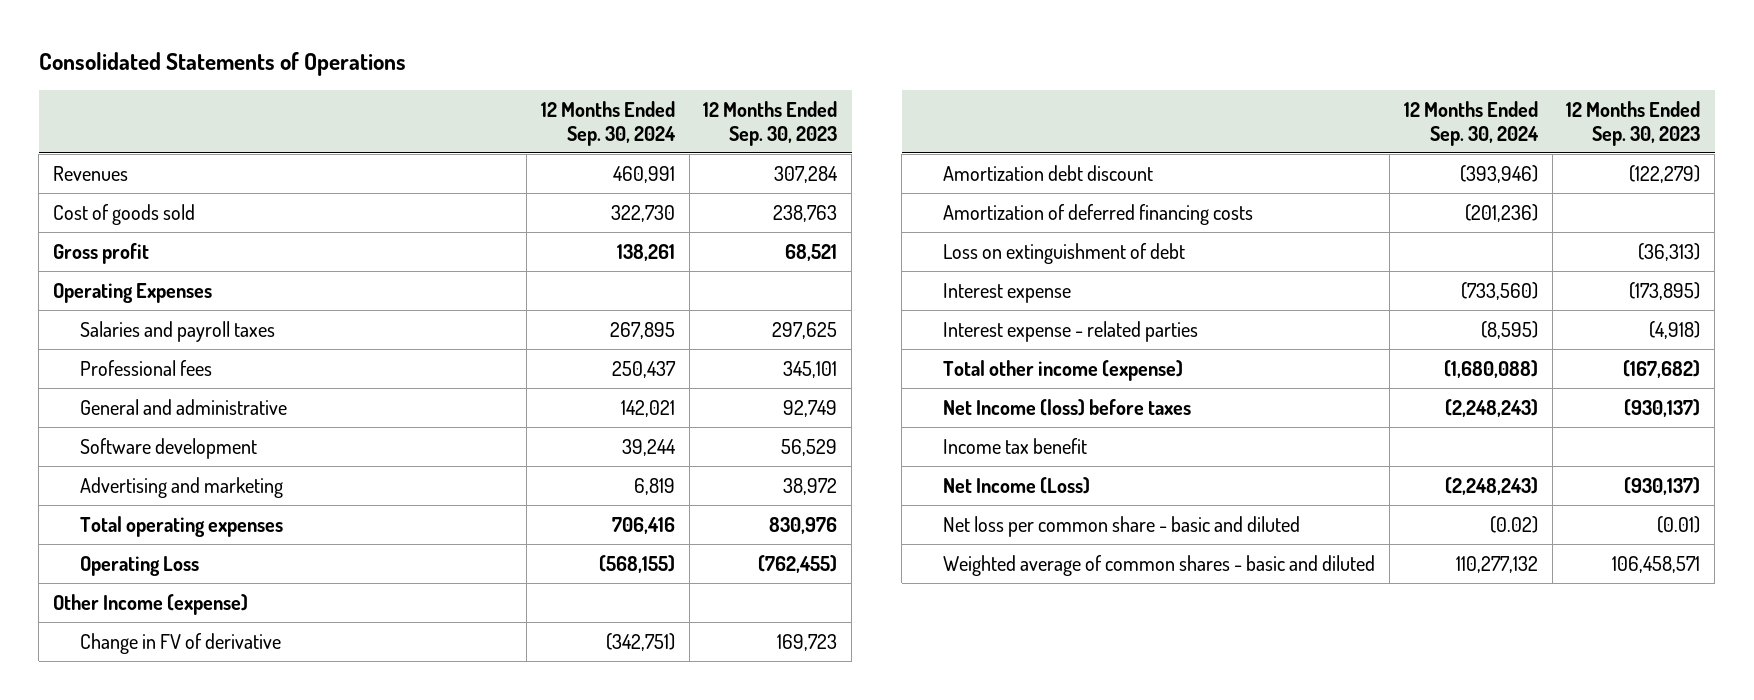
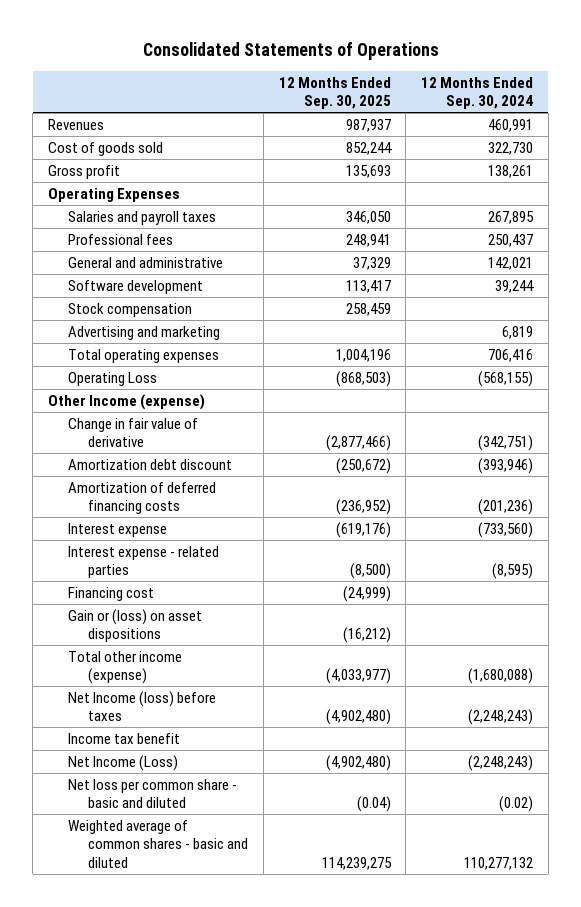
- | 12 Months Ended Sep. 30, 2024 | 12 Months Ended Sep. 30, 2023
+ | 12 Months Ended Sep. 30, 2025 | 12 Months Ended Sep. 30, 2024
+ Stock compensation | 258,459 |
- Change in FV of derivative | (342,751) | 169,723
+ Change in fair value of derivative | (2,877,466) | (342,751)
- Loss on extinguishment of debt | | (36,313)
+ Financing cost | (24,999) |
+ Gain or (loss) on asset dispositions | (16,212) |

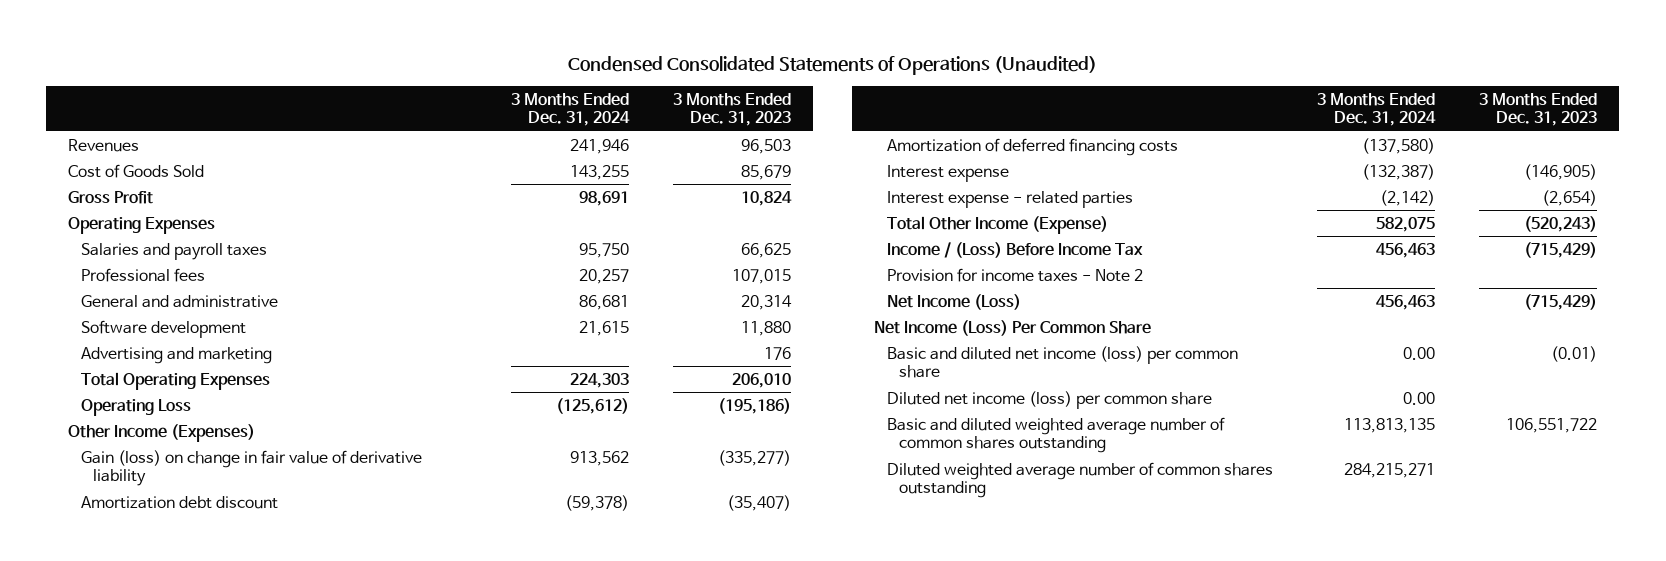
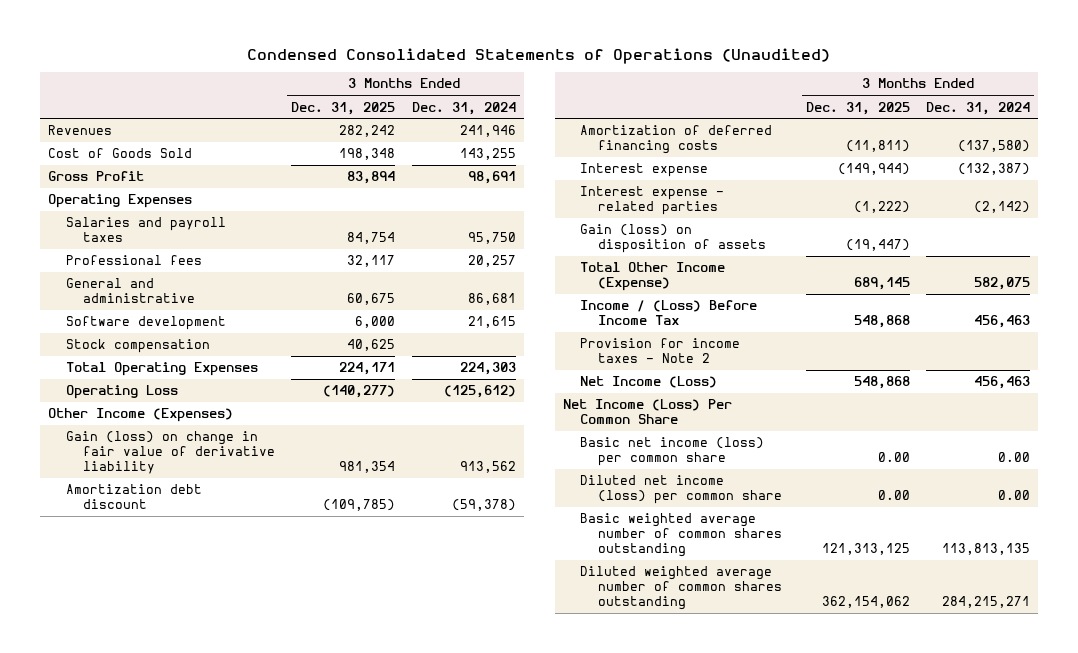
- | 3 Months Ended Dec. 31, 2024 | 3 Months Ended Dec. 31, 2023
+ | 3 Months Ended Dec. 31, 2025 | 3 Months Ended Dec. 31, 2024
- Advertising and marketing | | 176
+ Stock compensation | 40,625 |
+ Gain (loss) on disposition of assets | (19,447) |
- Basic and diluted net income (loss) per common share | 0.00 | (0.01)
+ Basic net income (loss) per common share | 0.00 | 0.00
- Basic and diluted weighted average number of common shares outstanding | 113,813,135 | 106,551,722
+ Basic weighted average number of common shares outstanding | 121,313,125 | 113,813,135

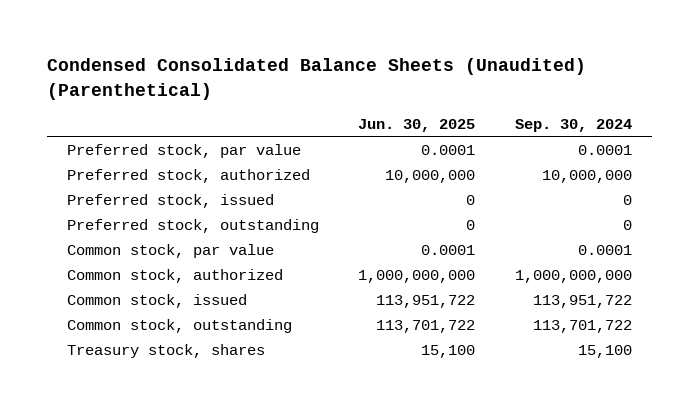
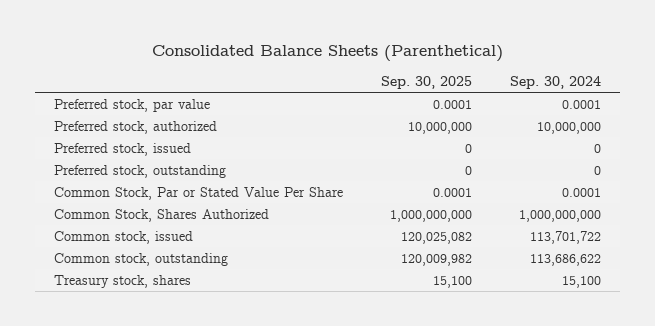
- Condensed Consolidated Balance Sheets (Unaudited) (Parenthetical)
+ Consolidated Balance Sheets (Parenthetical)
- | Jun. 30, 2025 | Sep. 30, 2024
+ | Sep. 30, 2025 | Sep. 30, 2024
- Common stock, par value | 0.0001 | 0.0001
- Common stock, authorized | 1,000,000,000 | 1,000,000,000
- Common stock, issued | 113,951,722 | 113,951,722
- Common stock, outstanding | 113,701,722 | 113,701,722
+ Common Stock, Par or Stated Value Per Share | 0.0001 | 0.0001
+ Common Stock, Shares Authorized | 1,000,000,000 | 1,000,000,000
+ Common stock, issued | 120,025,082 | 113,701,722
+ Common stock, outstanding | 120,009,982 | 113,686,622

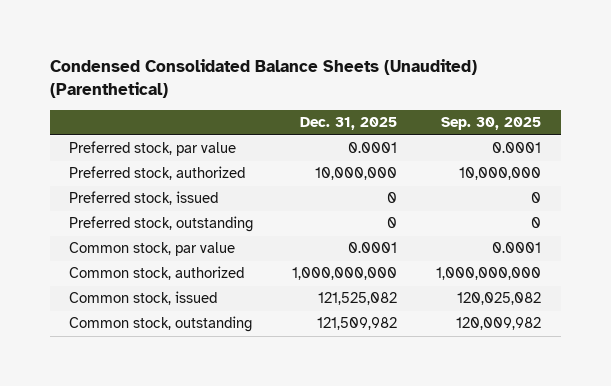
- Consolidated Balance Sheets (Parenthetical)
+ Condensed Consolidated Balance Sheets (Unaudited) (Parenthetical)
- | Sep. 30, 2025 | Sep. 30, 2024
+ | Dec. 31, 2025 | Sep. 30, 2025
- Common Stock, Par or Stated Value Per Share | 0.0001 | 0.0001
- Common Stock, Shares Authorized | 1,000,000,000 | 1,000,000,000
+ Common stock, par value | 0.0001 | 0.0001
+ Common stock, authorized | 1,000,000,000 | 1,000,000,000
- Treasury stock, shares | 15,100 | 15,100

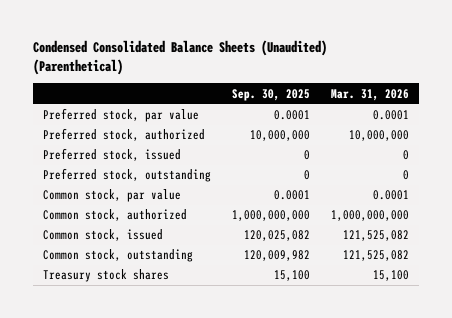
- | Dec. 31, 2025 | Sep. 30, 2025
+ | Sep. 30, 2025 | Mar. 31, 2026
+ Treasury stock shares | 15,100 | 15,100

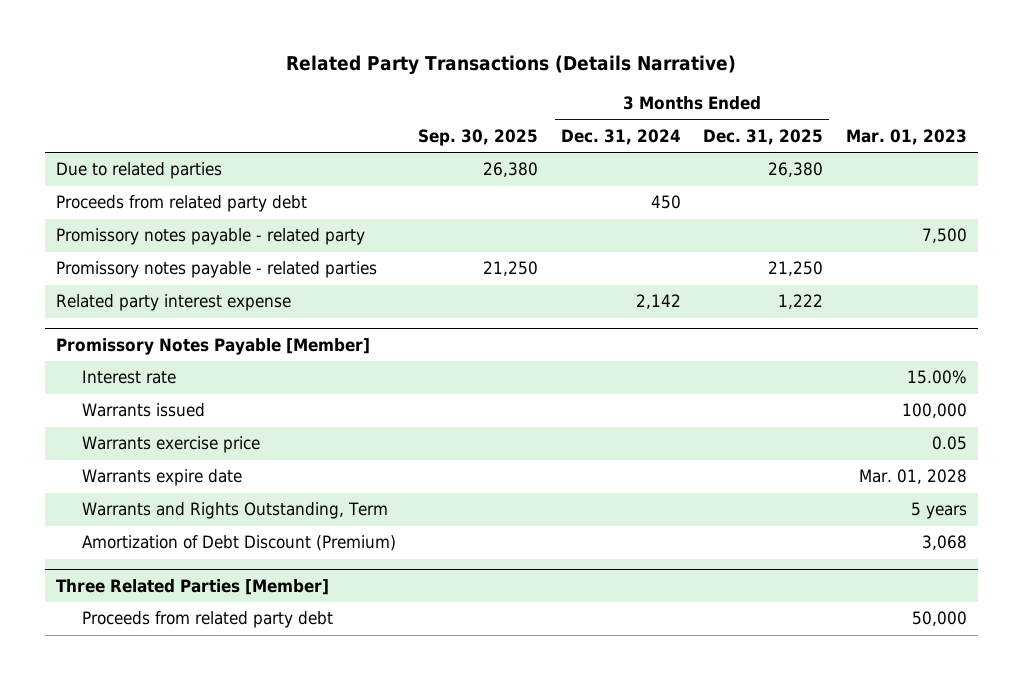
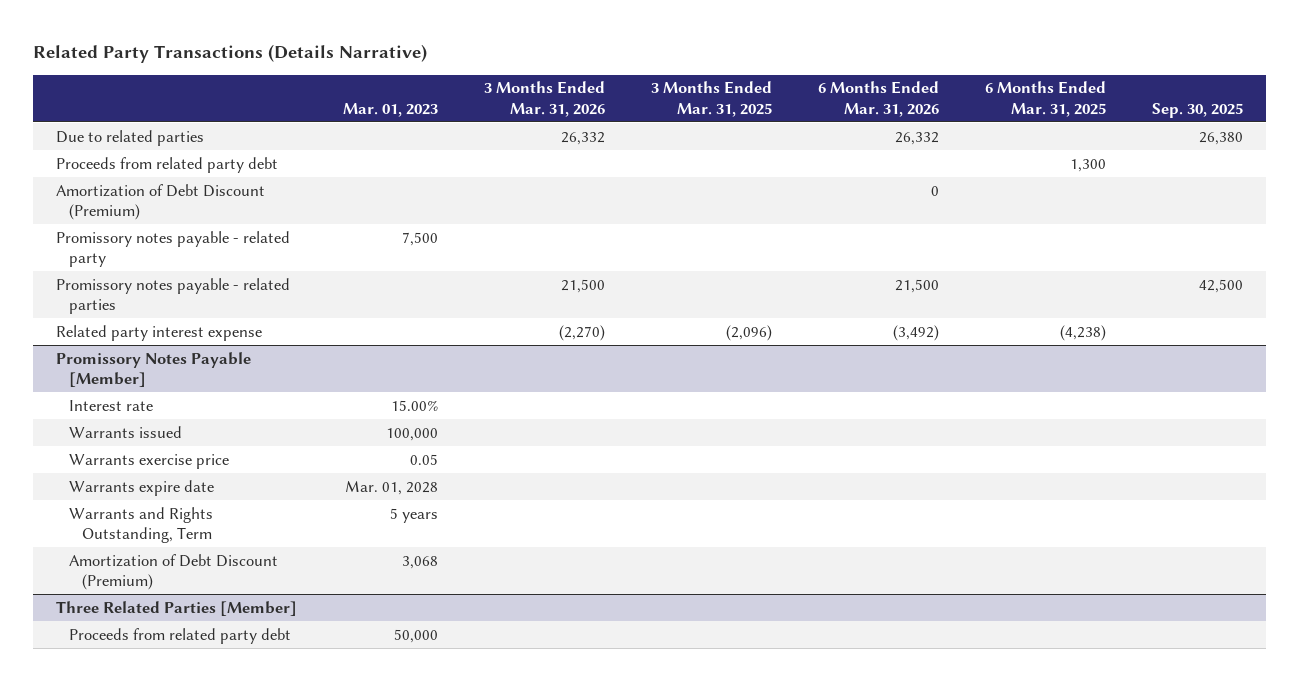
- | Sep. 30, 2025 | 3 Months Ended Dec. 31, 2024 | 3 Months Ended Dec. 31, 2025 | Mar. 01, 2023
+ | Mar. 01, 2023 | 3 Months Ended Mar. 31, 2026 | 3 Months Ended Mar. 31, 2025 | 6 Months Ended Mar. 31, 2026 | 6 Months Ended Mar. 31, 2025 | Sep. 30, 2025
+ Amortization of Debt Discount (Premium) | | | | 0 | |
- Promissory notes payable - related parties | 21,250 | | 21,250 |
+ Promissory notes payable - related parties | | 21,500 | | 21,500 | | 42,500

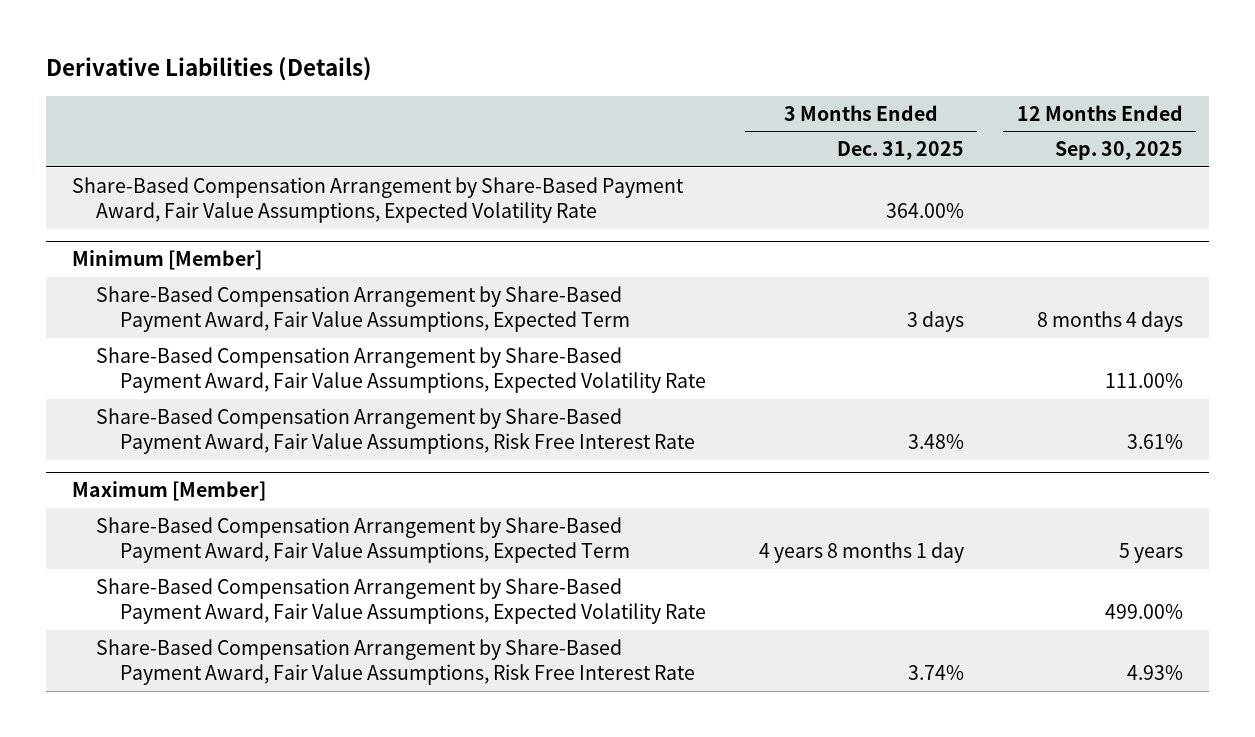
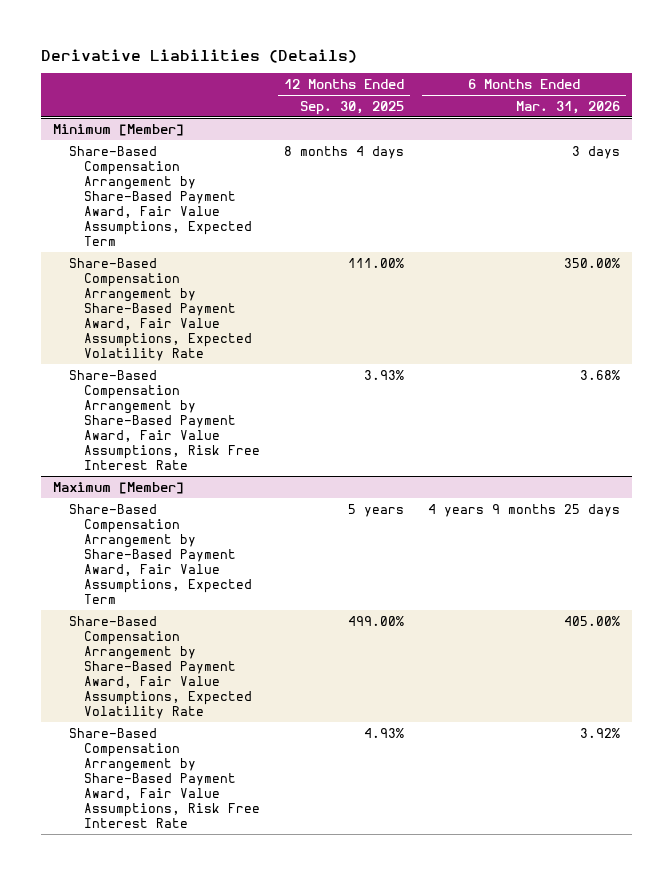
- | 3 Months Ended Dec. 31, 2025 | 12 Months Ended Sep. 30, 2025
+ | 12 Months Ended Sep. 30, 2025 | 6 Months Ended Mar. 31, 2026
- Share-Based Compensation Arrangement by Share-Based Payment Award, Fair Value Assumptions, Expected Volatility Rate | 364.00% |
@ Minimum [Member]
- Share-Based Compensation Arrangement by Share-Based Payment Award, Fair Value Assumptions, Risk Free Interest Rate | 3.48% | 3.61%
+ Share-Based Compensation Arrangement by Share-Based Payment Award, Fair Value Assumptions, Risk Free Interest Rate | 3.93% | 3.68%

